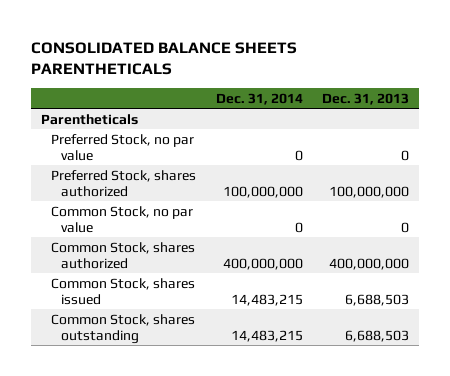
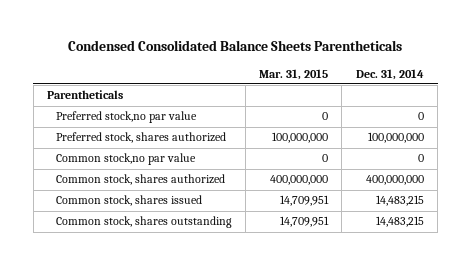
- CONSOLIDATED BALANCE SHEETS PARENTHETICALS
+ Condensed Consolidated Balance Sheets Parentheticals
- | Dec. 31, 2014 | Dec. 31, 2013
+ | Mar. 31, 2015 | Dec. 31, 2014
- Preferred Stock, no par value | 0 | 0
- Preferred Stock, shares authorized | 100,000,000 | 100,000,000
- Common Stock, no par value | 0 | 0
- Common Stock, shares authorized | 400,000,000 | 400,000,000
- Common Stock, shares issued | 14,483,215 | 6,688,503
- Common Stock, shares outstanding | 14,483,215 | 6,688,503
+ Preferred stock,no par value | 0 | 0
+ Preferred stock, shares authorized | 100,000,000 | 100,000,000
+ Common stock,no par value | 0 | 0
+ Common stock, shares authorized | 400,000,000 | 400,000,000
+ Common stock, shares issued | 14,709,951 | 14,483,215
+ Common stock, shares outstanding | 14,709,951 | 14,483,215

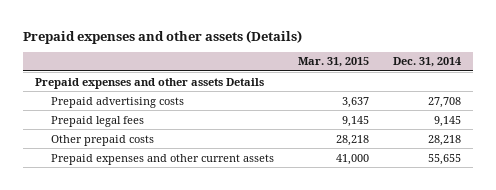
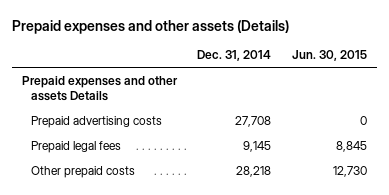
- | Mar. 31, 2015 | Dec. 31, 2014
+ | Dec. 31, 2014 | Jun. 30, 2015
- Prepaid expenses and other current assets | 41,000 | 55,655

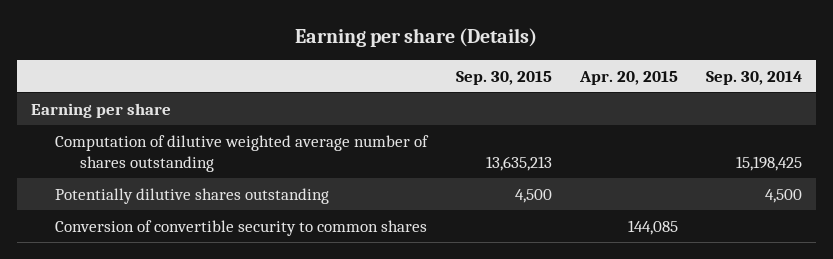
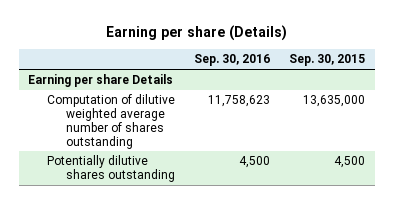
- | Sep. 30, 2015 | Apr. 20, 2015 | Sep. 30, 2014
+ | Sep. 30, 2016 | Sep. 30, 2015
- Earning per share
- Computation of dilutive weighted average number of shares outstanding | 13,635,213 | | 15,198,425
+ Earning per share Details
+ Computation of dilutive weighted average number of shares outstanding | 11,758,623 | 13,635,000
- Conversion of convertible security to common shares | | 144,085 |

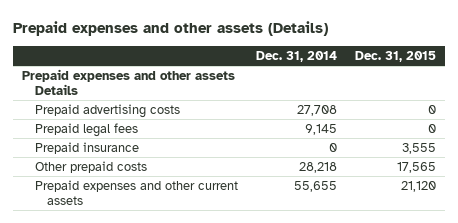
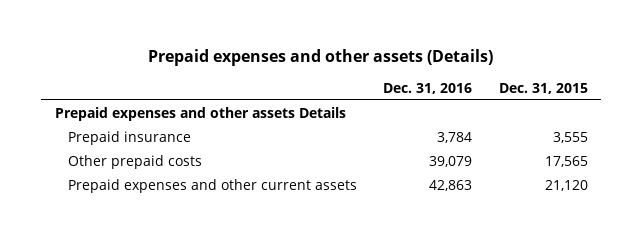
- | Dec. 31, 2014 | Dec. 31, 2015
+ | Dec. 31, 2016 | Dec. 31, 2015
- Prepaid advertising costs | 27,708 | 0
- Prepaid legal fees | 9,145 | 0

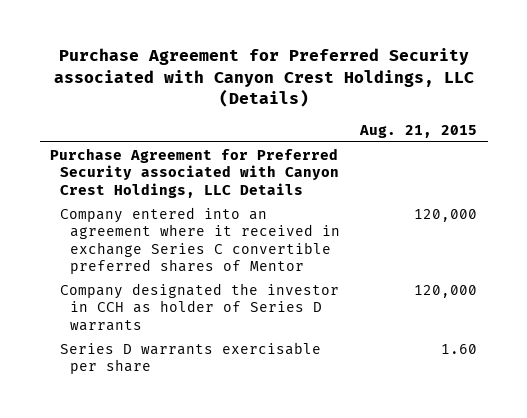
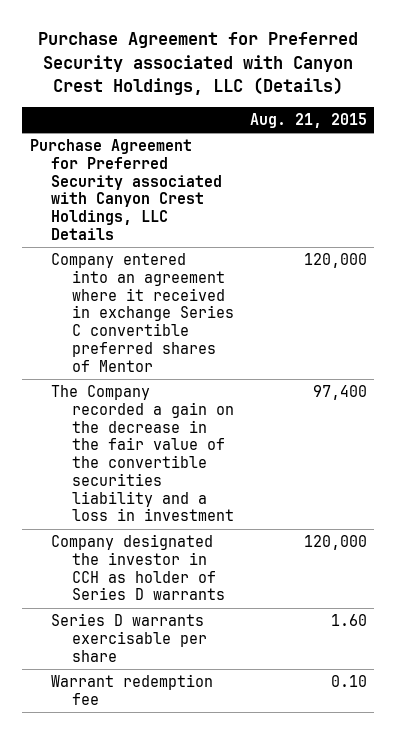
+ The Company recorded a gain on the decrease in the fair value of the convertible securities liability and a loss in investment | 97,400
+ Warrant redemption fee | 0.10

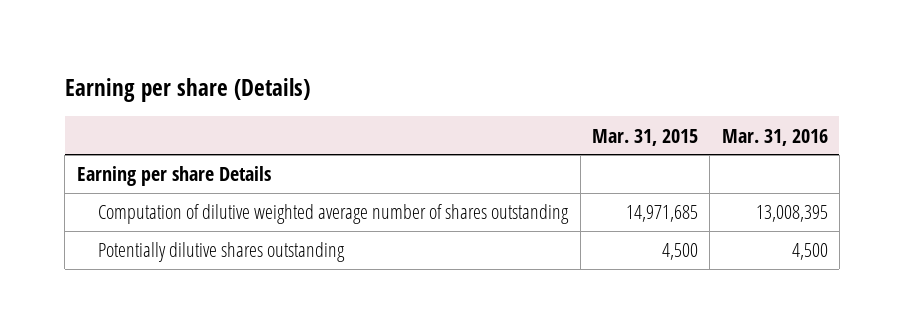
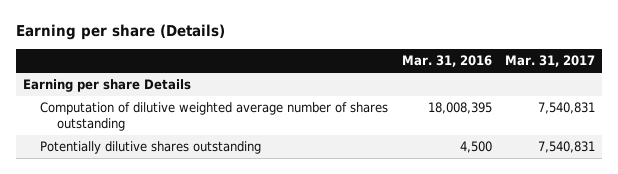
- | Mar. 31, 2015 | Mar. 31, 2016
+ | Mar. 31, 2016 | Mar. 31, 2017
- Computation of dilutive weighted average number of shares outstanding | 14,971,685 | 13,008,395
+ Computation of dilutive weighted average number of shares outstanding | 18,008,395 | 7,540,831

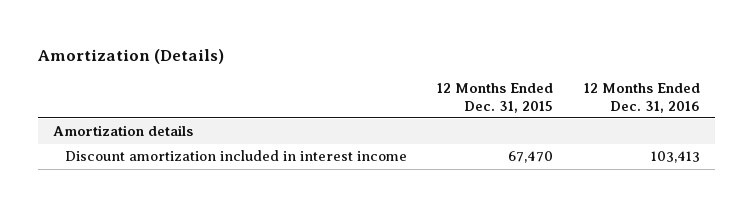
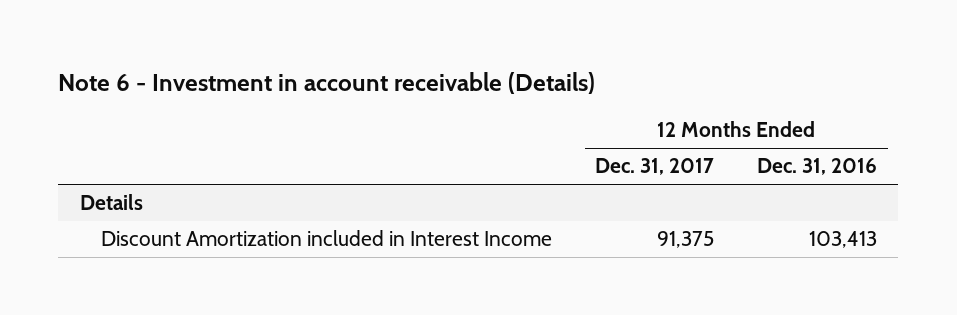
- Amortization (Details)
+ Note 6 - Investment in account receivable (Details)
- | 12 Months Ended Dec. 31, 2015 | 12 Months Ended Dec. 31, 2016
+ | 12 Months Ended Dec. 31, 2017 | 12 Months Ended Dec. 31, 2016
- Amortization details
- Discount amortization included in interest income | 67,470 | 103,413
+ Details
+ Discount Amortization included in Interest Income | 91,375 | 103,413

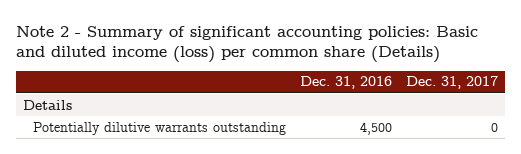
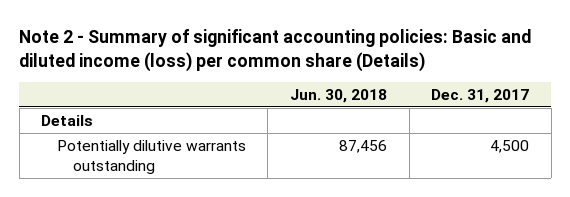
- | Dec. 31, 2016 | Dec. 31, 2017
+ | Jun. 30, 2018 | Dec. 31, 2017
- Potentially dilutive warrants outstanding | 4,500 | 0
+ Potentially dilutive warrants outstanding | 87,456 | 4,500

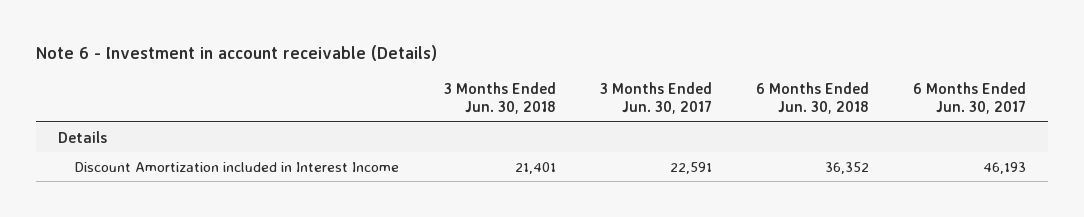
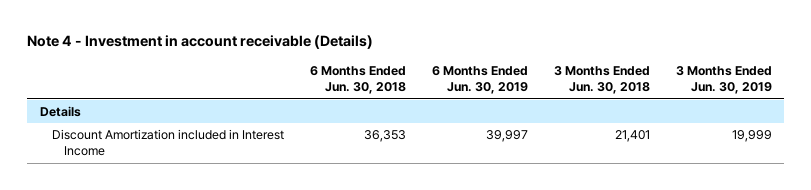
- Note 6 - Investment in account receivable (Details)
+ Note 4 - Investment in account receivable (Details)
- | 3 Months Ended Jun. 30, 2018 | 3 Months Ended Jun. 30, 2017 | 6 Months Ended Jun. 30, 2018 | 6 Months Ended Jun. 30, 2017
+ | 6 Months Ended Jun. 30, 2018 | 6 Months Ended Jun. 30, 2019 | 3 Months Ended Jun. 30, 2018 | 3 Months Ended Jun. 30, 2019
- Discount Amortization included in Interest Income | 21,401 | 22,591 | 36,352 | 46,193
+ Discount Amortization included in Interest Income | 36,353 | 39,997 | 21,401 | 19,999

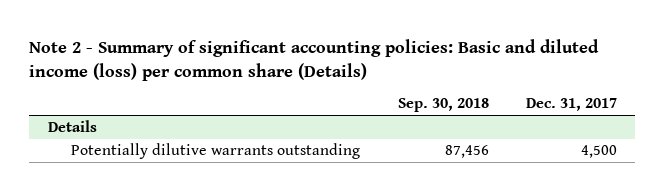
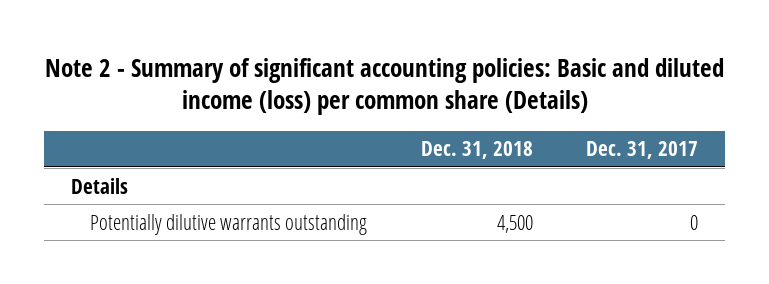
- | Sep. 30, 2018 | Dec. 31, 2017
+ | Dec. 31, 2018 | Dec. 31, 2017
- Potentially dilutive warrants outstanding | 87,456 | 4,500
+ Potentially dilutive warrants outstanding | 4,500 | 0

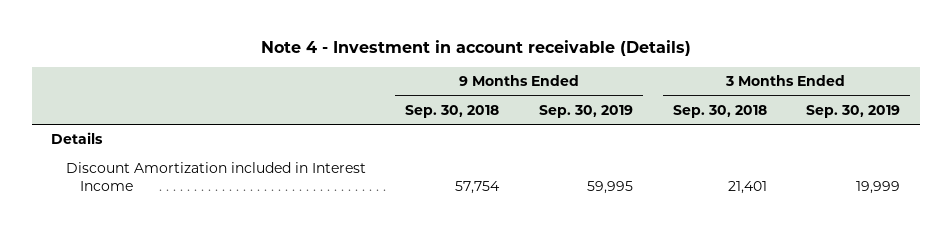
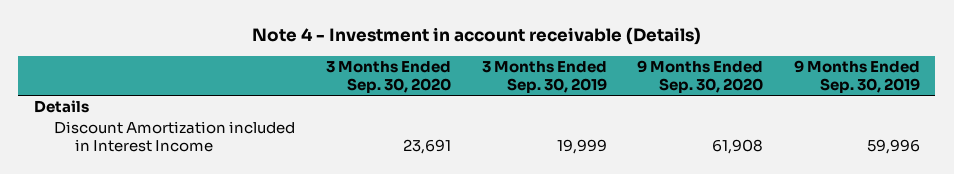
- | 9 Months Ended Sep. 30, 2018 | 9 Months Ended Sep. 30, 2019 | 3 Months Ended Sep. 30, 2018 | 3 Months Ended Sep. 30, 2019
+ | 3 Months Ended Sep. 30, 2020 | 3 Months Ended Sep. 30, 2019 | 9 Months Ended Sep. 30, 2020 | 9 Months Ended Sep. 30, 2019
- Discount Amortization included in Interest Income | 57,754 | 59,995 | 21,401 | 19,999
+ Discount Amortization included in Interest Income | 23,691 | 19,999 | 61,908 | 59,996

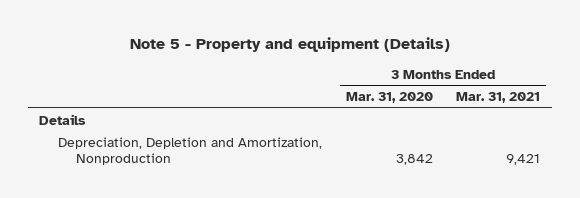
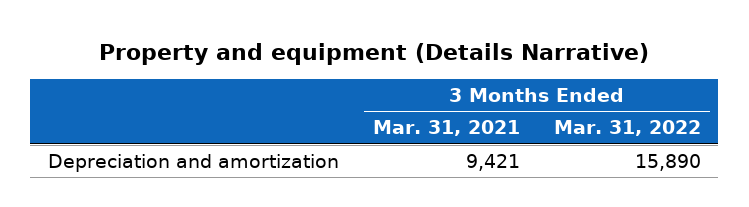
- Note 5 - Property and equipment (Details)
+ Property and equipment (Details Narrative)
- | 3 Months Ended Mar. 31, 2020 | 3 Months Ended Mar. 31, 2021
+ | 3 Months Ended Mar. 31, 2021 | 3 Months Ended Mar. 31, 2022
- Details
- Depreciation, Depletion and Amortization, Nonproduction | 3,842 | 9,421
+ Depreciation and amortization | 9,421 | 15,890

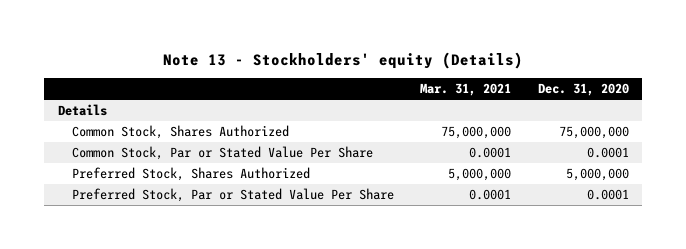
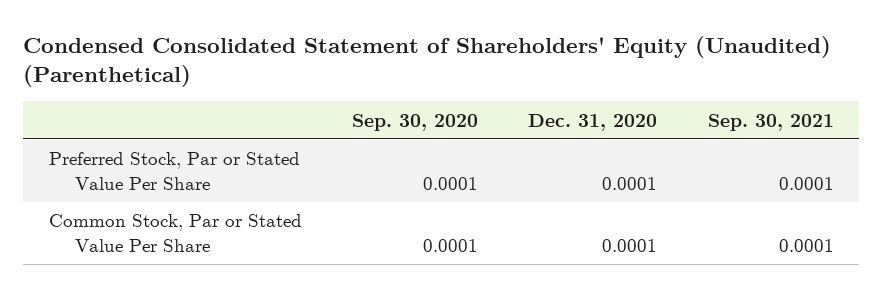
- Note 13 - Stockholders' equity (Details)
+ Condensed Consolidated Statement of Shareholders' Equity (Unaudited) (Parenthetical)
- | Mar. 31, 2021 | Dec. 31, 2020
+ | Sep. 30, 2020 | Dec. 31, 2020 | Sep. 30, 2021
- Details
- Common Stock, Shares Authorized | 75,000,000 | 75,000,000
- Preferred Stock, Shares Authorized | 5,000,000 | 5,000,000
moved down: Common Stock, Par or Stated Value Per Share | 0.0001 | 0.0001 | 0.0001

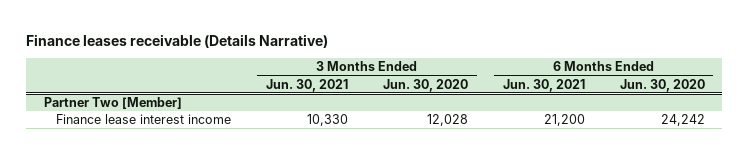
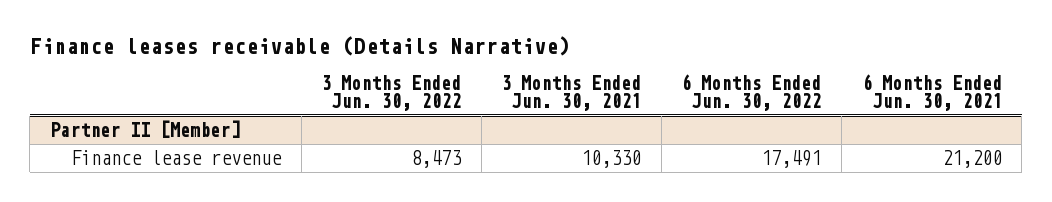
- | 3 Months Ended Jun. 30, 2021 | 3 Months Ended Jun. 30, 2020 | 6 Months Ended Jun. 30, 2021 | 6 Months Ended Jun. 30, 2020
+ | 3 Months Ended Jun. 30, 2022 | 3 Months Ended Jun. 30, 2021 | 6 Months Ended Jun. 30, 2022 | 6 Months Ended Jun. 30, 2021
- Partner Two [Member]
- Finance lease interest income | 10,330 | 12,028 | 21,200 | 24,242
+ Partner II [Member]
+ Finance lease revenue | 8,473 | 10,330 | 17,491 | 21,200

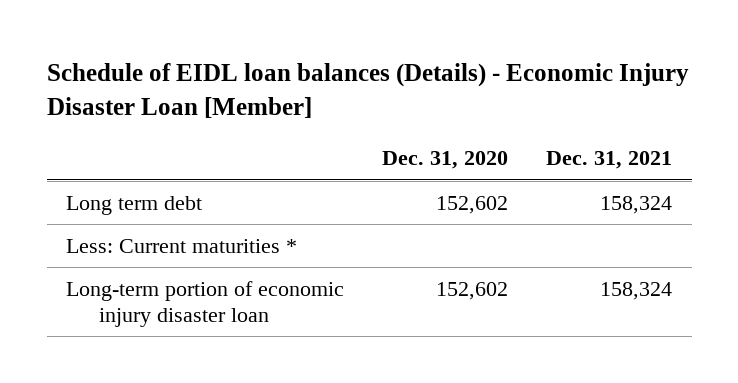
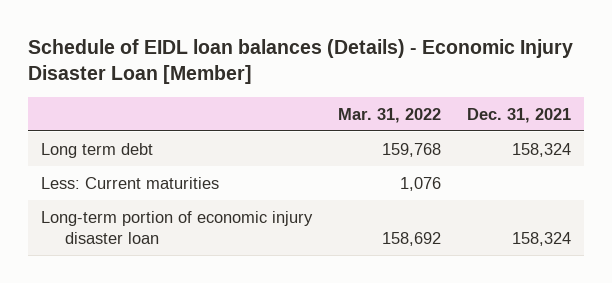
- | Dec. 31, 2020 | Dec. 31, 2021
+ | Mar. 31, 2022 | Dec. 31, 2021
- Less: Current maturities *
+ Less: Current maturities | 1,076 |

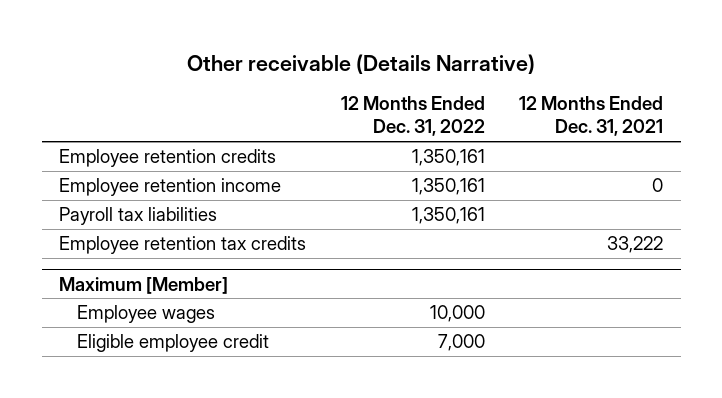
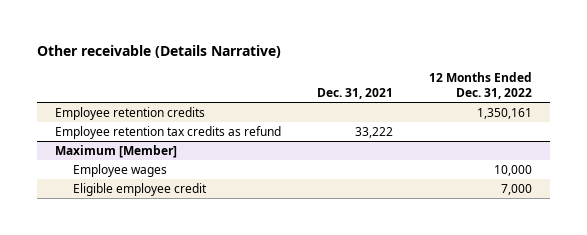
- | 12 Months Ended Dec. 31, 2022 | 12 Months Ended Dec. 31, 2021
+ | Dec. 31, 2021 | 12 Months Ended Dec. 31, 2022
- Employee retention income | 1,350,161 | 0
- Payroll tax liabilities | 1,350,161 |
- Employee retention tax credits | | 33,222
+ Employee retention tax credits as refund | 33,222 |

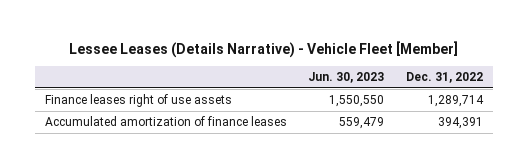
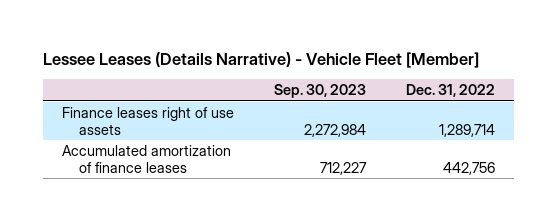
- | Jun. 30, 2023 | Dec. 31, 2022
+ | Sep. 30, 2023 | Dec. 31, 2022
- Accumulated amortization of finance leases | 559,479 | 394,391
+ Accumulated amortization of finance leases | 712,227 | 442,756

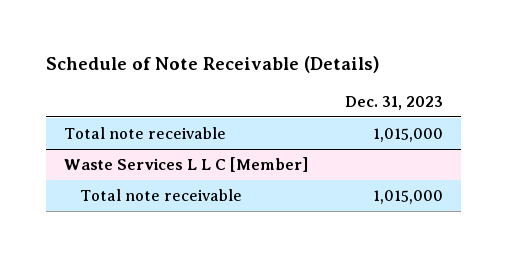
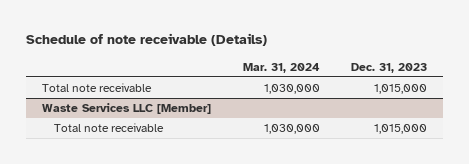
- Schedule of Note Receivable (Details)
+ Schedule of note receivable (Details)
- | Dec. 31, 2023
+ | Mar. 31, 2024 | Dec. 31, 2023
- Waste Services L L C [Member]
+ Waste Services LLC [Member]

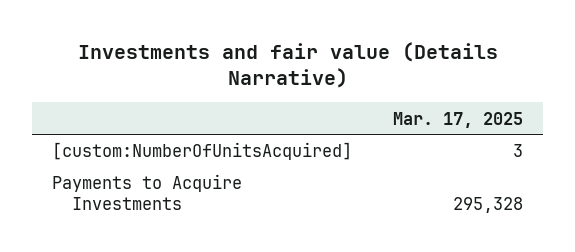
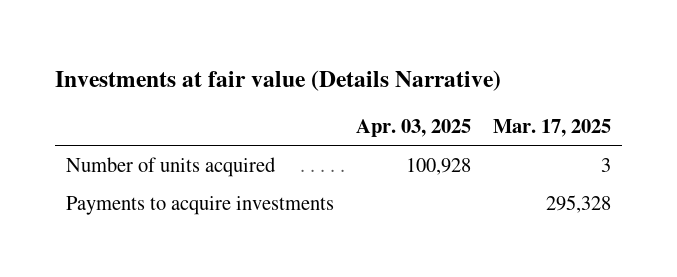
- Investments and fair value (Details Narrative)
+ Investments at fair value (Details Narrative)
- | Mar. 17, 2025
+ | Apr. 03, 2025 | Mar. 17, 2025
- [custom:NumberOfUnitsAcquired] | 3
- Payments to Acquire Investments | 295,328
+ Number of units acquired | 100,928 | 3
+ Payments to acquire investments | | 295,328

